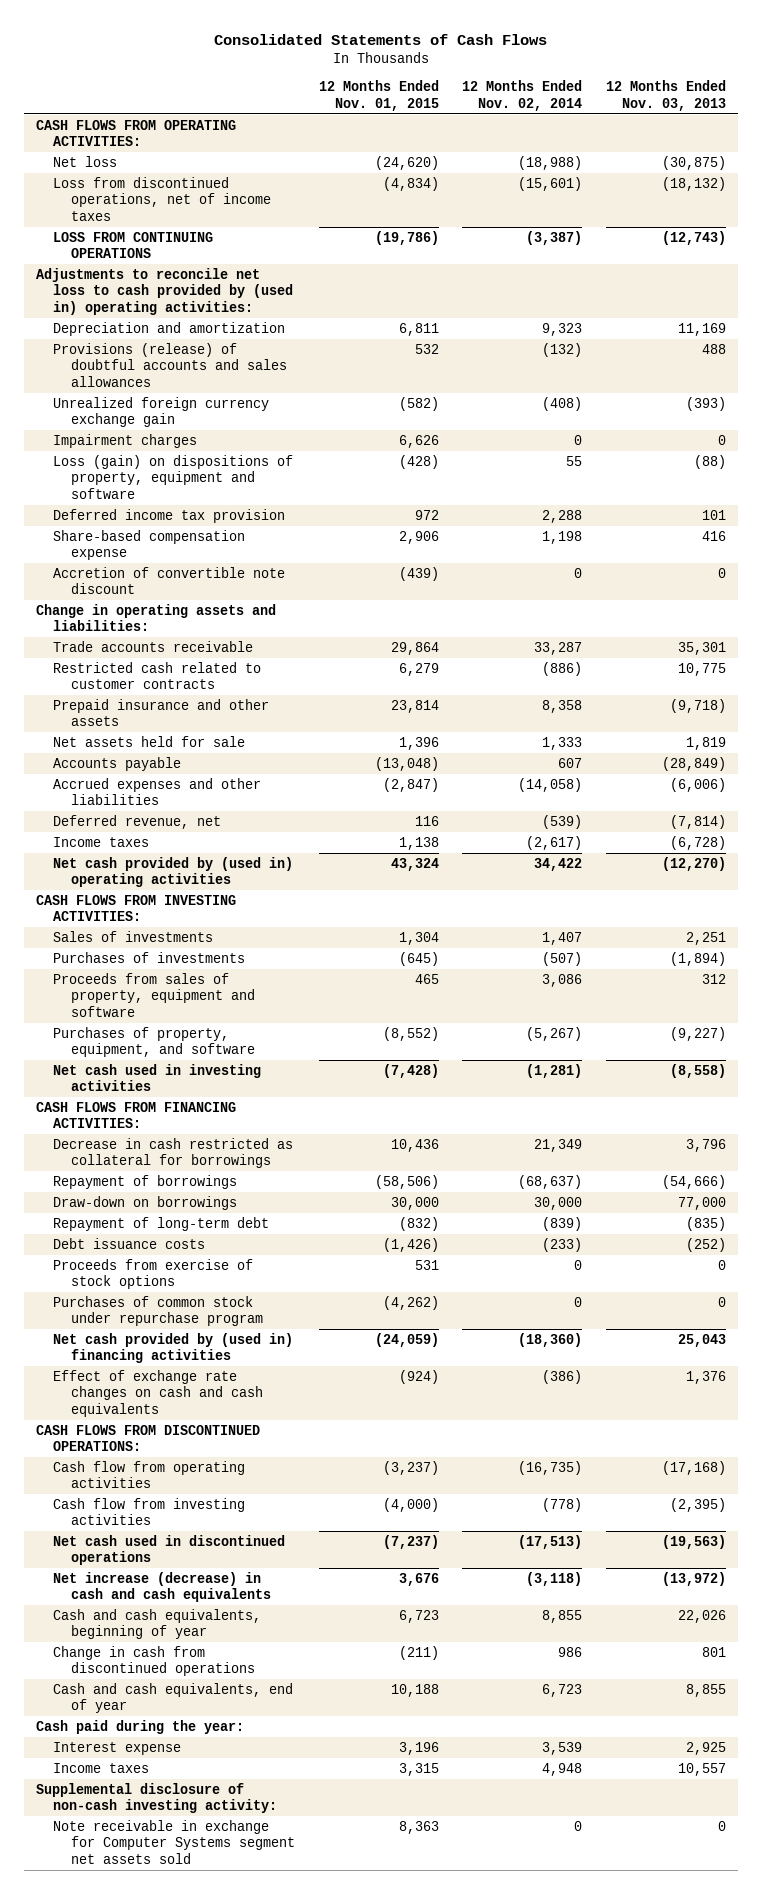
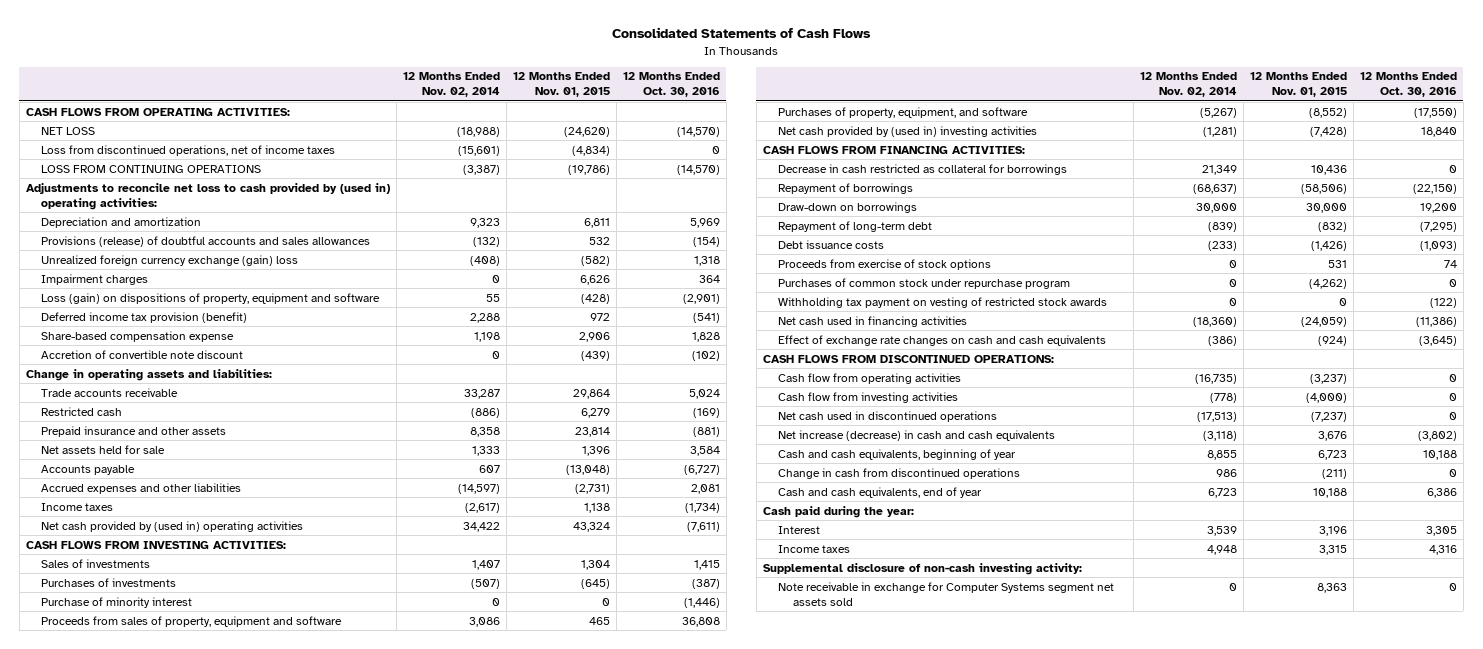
- | 12 Months Ended Nov. 01, 2015 | 12 Months Ended Nov. 02, 2014 | 12 Months Ended Nov. 03, 2013
+ | 12 Months Ended Nov. 02, 2014 | 12 Months Ended Nov. 01, 2015 | 12 Months Ended Oct. 30, 2016
- Net loss | (24,620) | (18,988) | (30,875)
+ NET LOSS | (18,988) | (24,620) | (14,570)
- Unrealized foreign currency exchange gain | (582) | (408) | (393)
+ Unrealized foreign currency exchange (gain) loss | (408) | (582) | 1,318
- Deferred income tax provision | 972 | 2,288 | 101
+ Deferred income tax provision (benefit) | 2,288 | 972 | (541)
- Restricted cash related to customer contracts | 6,279 | (886) | 10,775
+ Restricted cash | (886) | 6,279 | (169)
- Accrued expenses and other liabilities | (2,847) | (14,058) | (6,006)
- Deferred revenue, net | 116 | (539) | (7,814)
+ Accrued expenses and other liabilities | (14,597) | (2,731) | 2,081
+ Purchase of minority interest | 0 | 0 | (1,446)
- Net cash used in investing activities | (7,428) | (1,281) | (8,558)
+ Net cash provided by (used in) investing activities | (1,281) | (7,428) | 18,840
- Net cash provided by (used in) financing activities | (24,059) | (18,360) | 25,043
+ Withholding tax payment on vesting of restricted stock awards | 0 | 0 | (122)
+ Net cash used in financing activities | (18,360) | (24,059) | (11,386)
- Interest expense | 3,196 | 3,539 | 2,925
+ Interest | 3,539 | 3,196 | 3,305

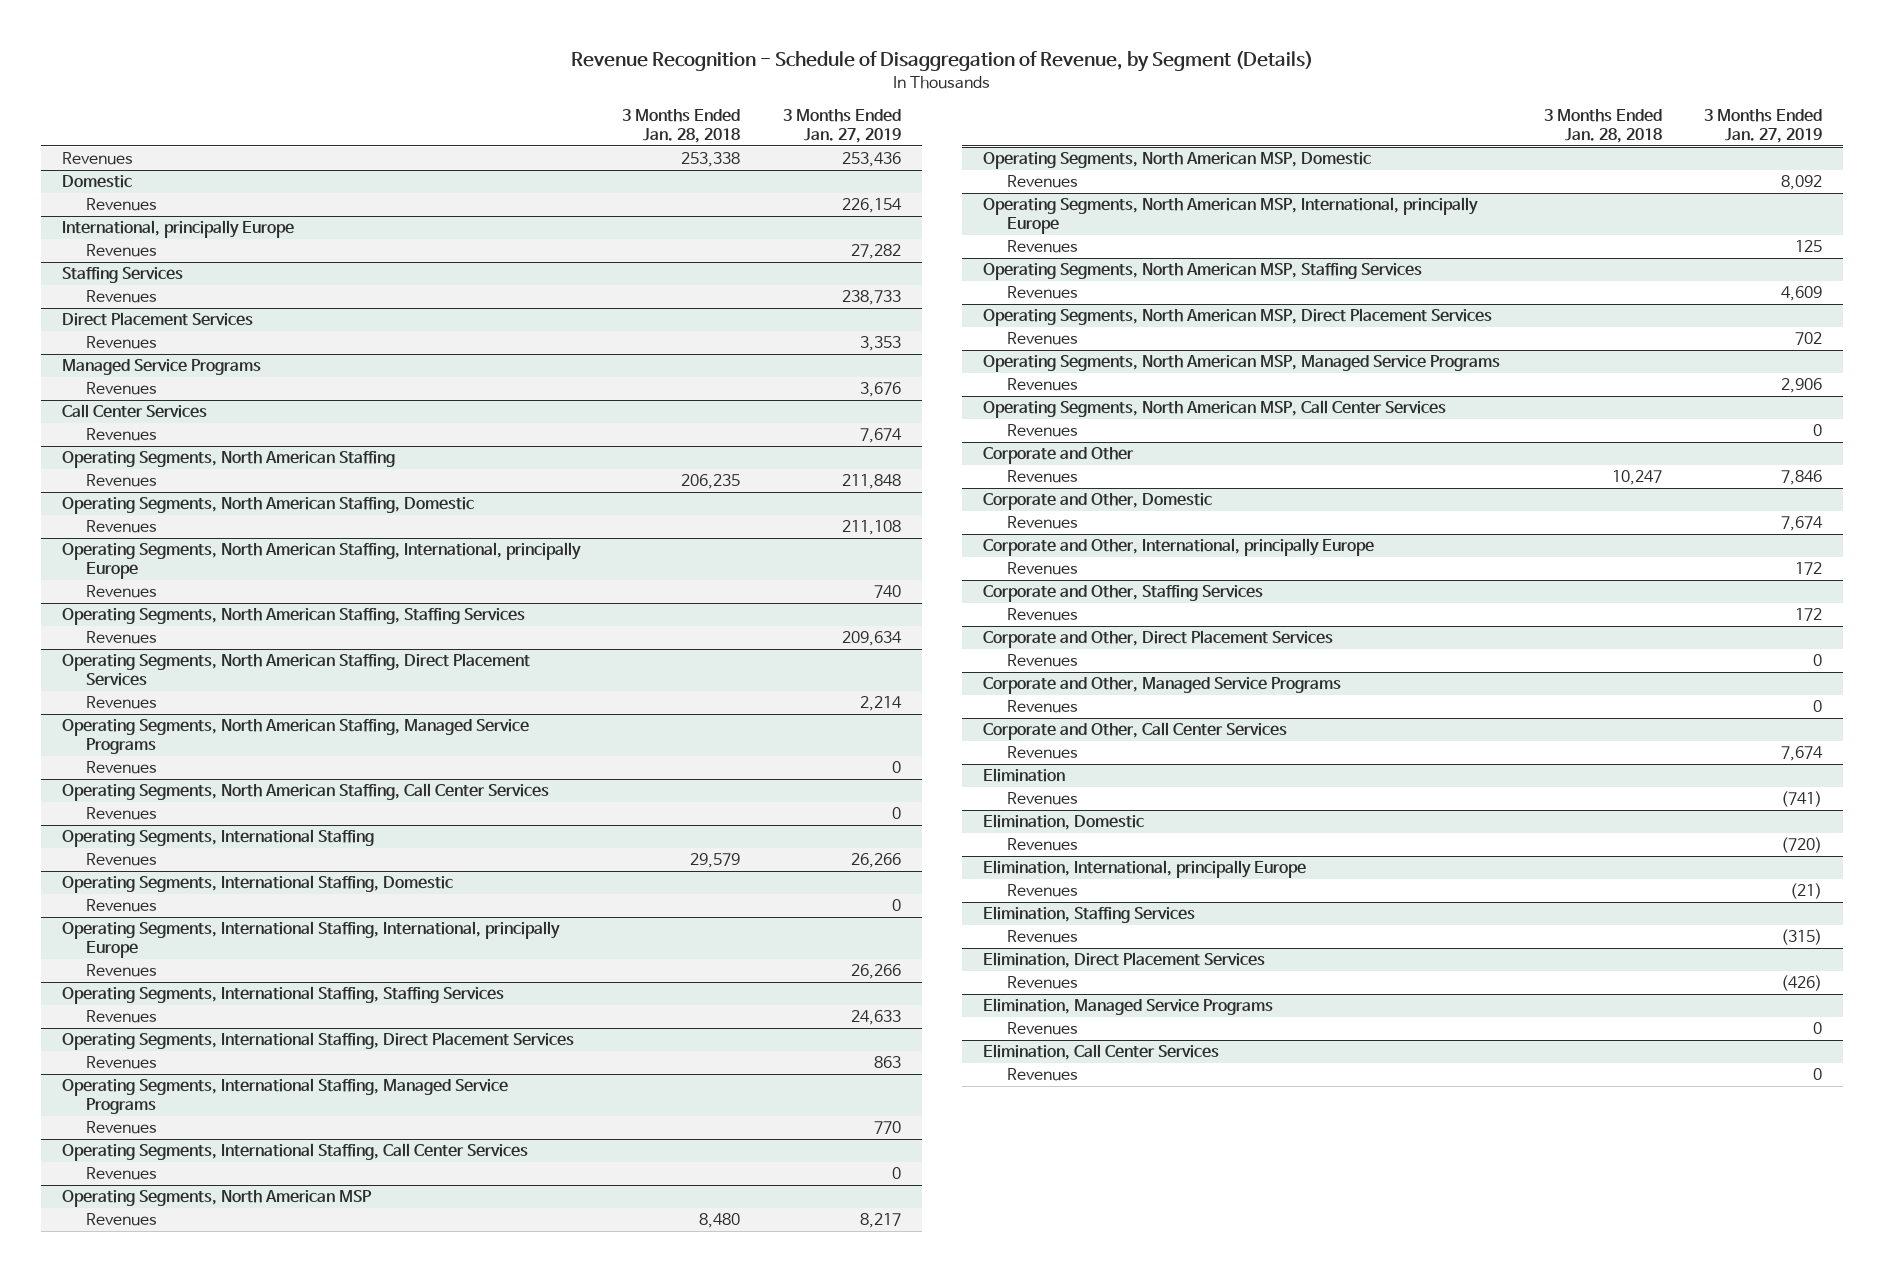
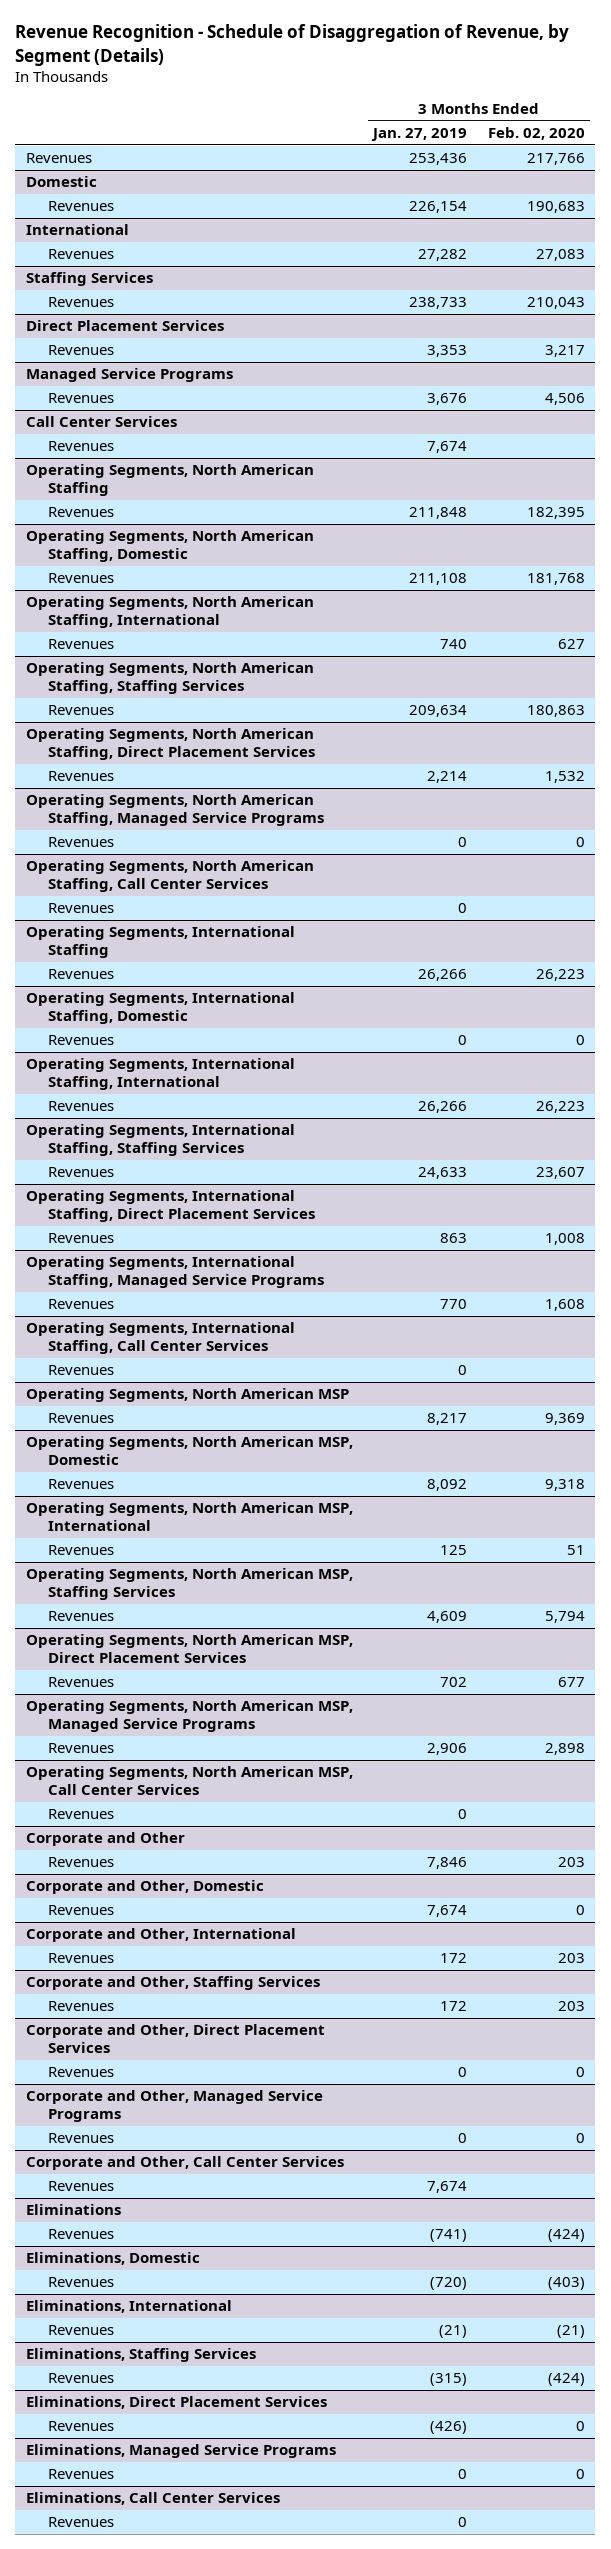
- | 3 Months Ended Jan. 28, 2018 | 3 Months Ended Jan. 27, 2019
+ | 3 Months Ended Jan. 27, 2019 | 3 Months Ended Feb. 02, 2020
- International, principally Europe
+ International
- Operating Segments, North American Staffing, International, principally Europe
+ Operating Segments, North American Staffing, International
- Operating Segments, International Staffing, International, principally Europe
+ Operating Segments, International Staffing, International
- Operating Segments, North American MSP, International, principally Europe
+ Operating Segments, North American MSP, International
- Corporate and Other, International, principally Europe
+ Corporate and Other, International
- Elimination
+ Eliminations
- Elimination, Domestic
+ Eliminations, Domestic
- Elimination, International, principally Europe
+ Eliminations, International
- Elimination, Staffing Services
+ Eliminations, Staffing Services
- Elimination, Direct Placement Services
+ Eliminations, Direct Placement Services
- Elimination, Managed Service Programs
+ Eliminations, Managed Service Programs
- Elimination, Call Center Services
+ Eliminations, Call Center Services

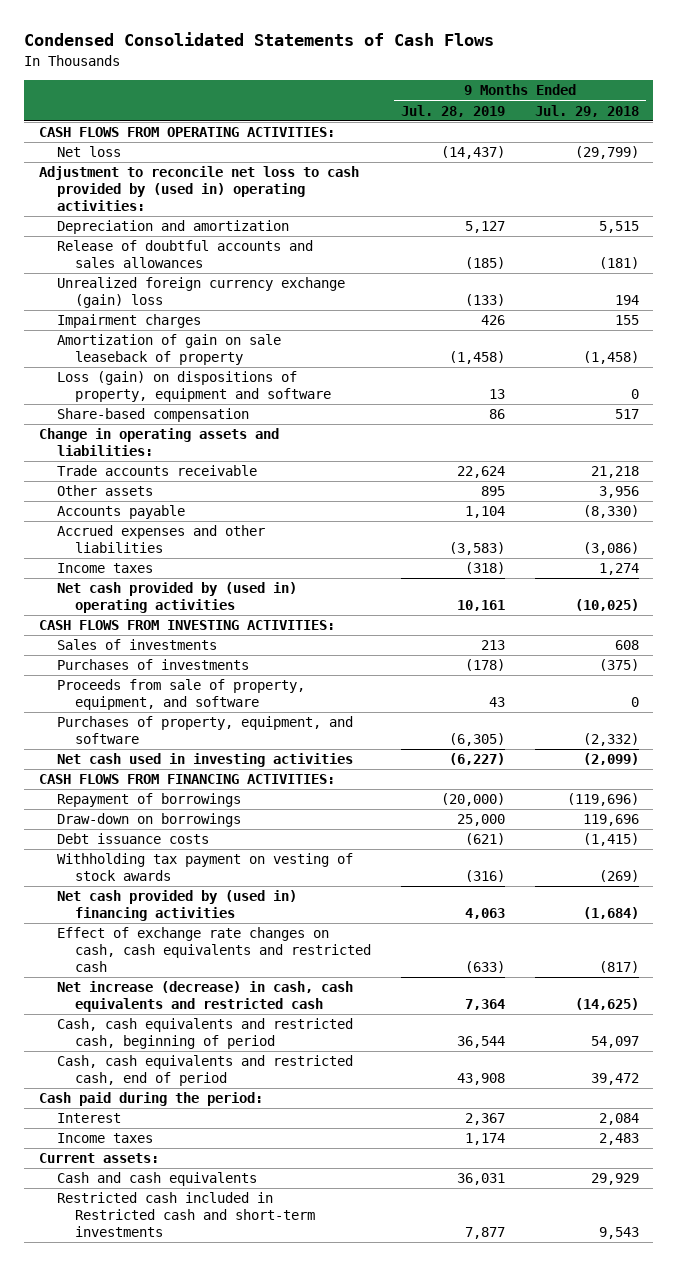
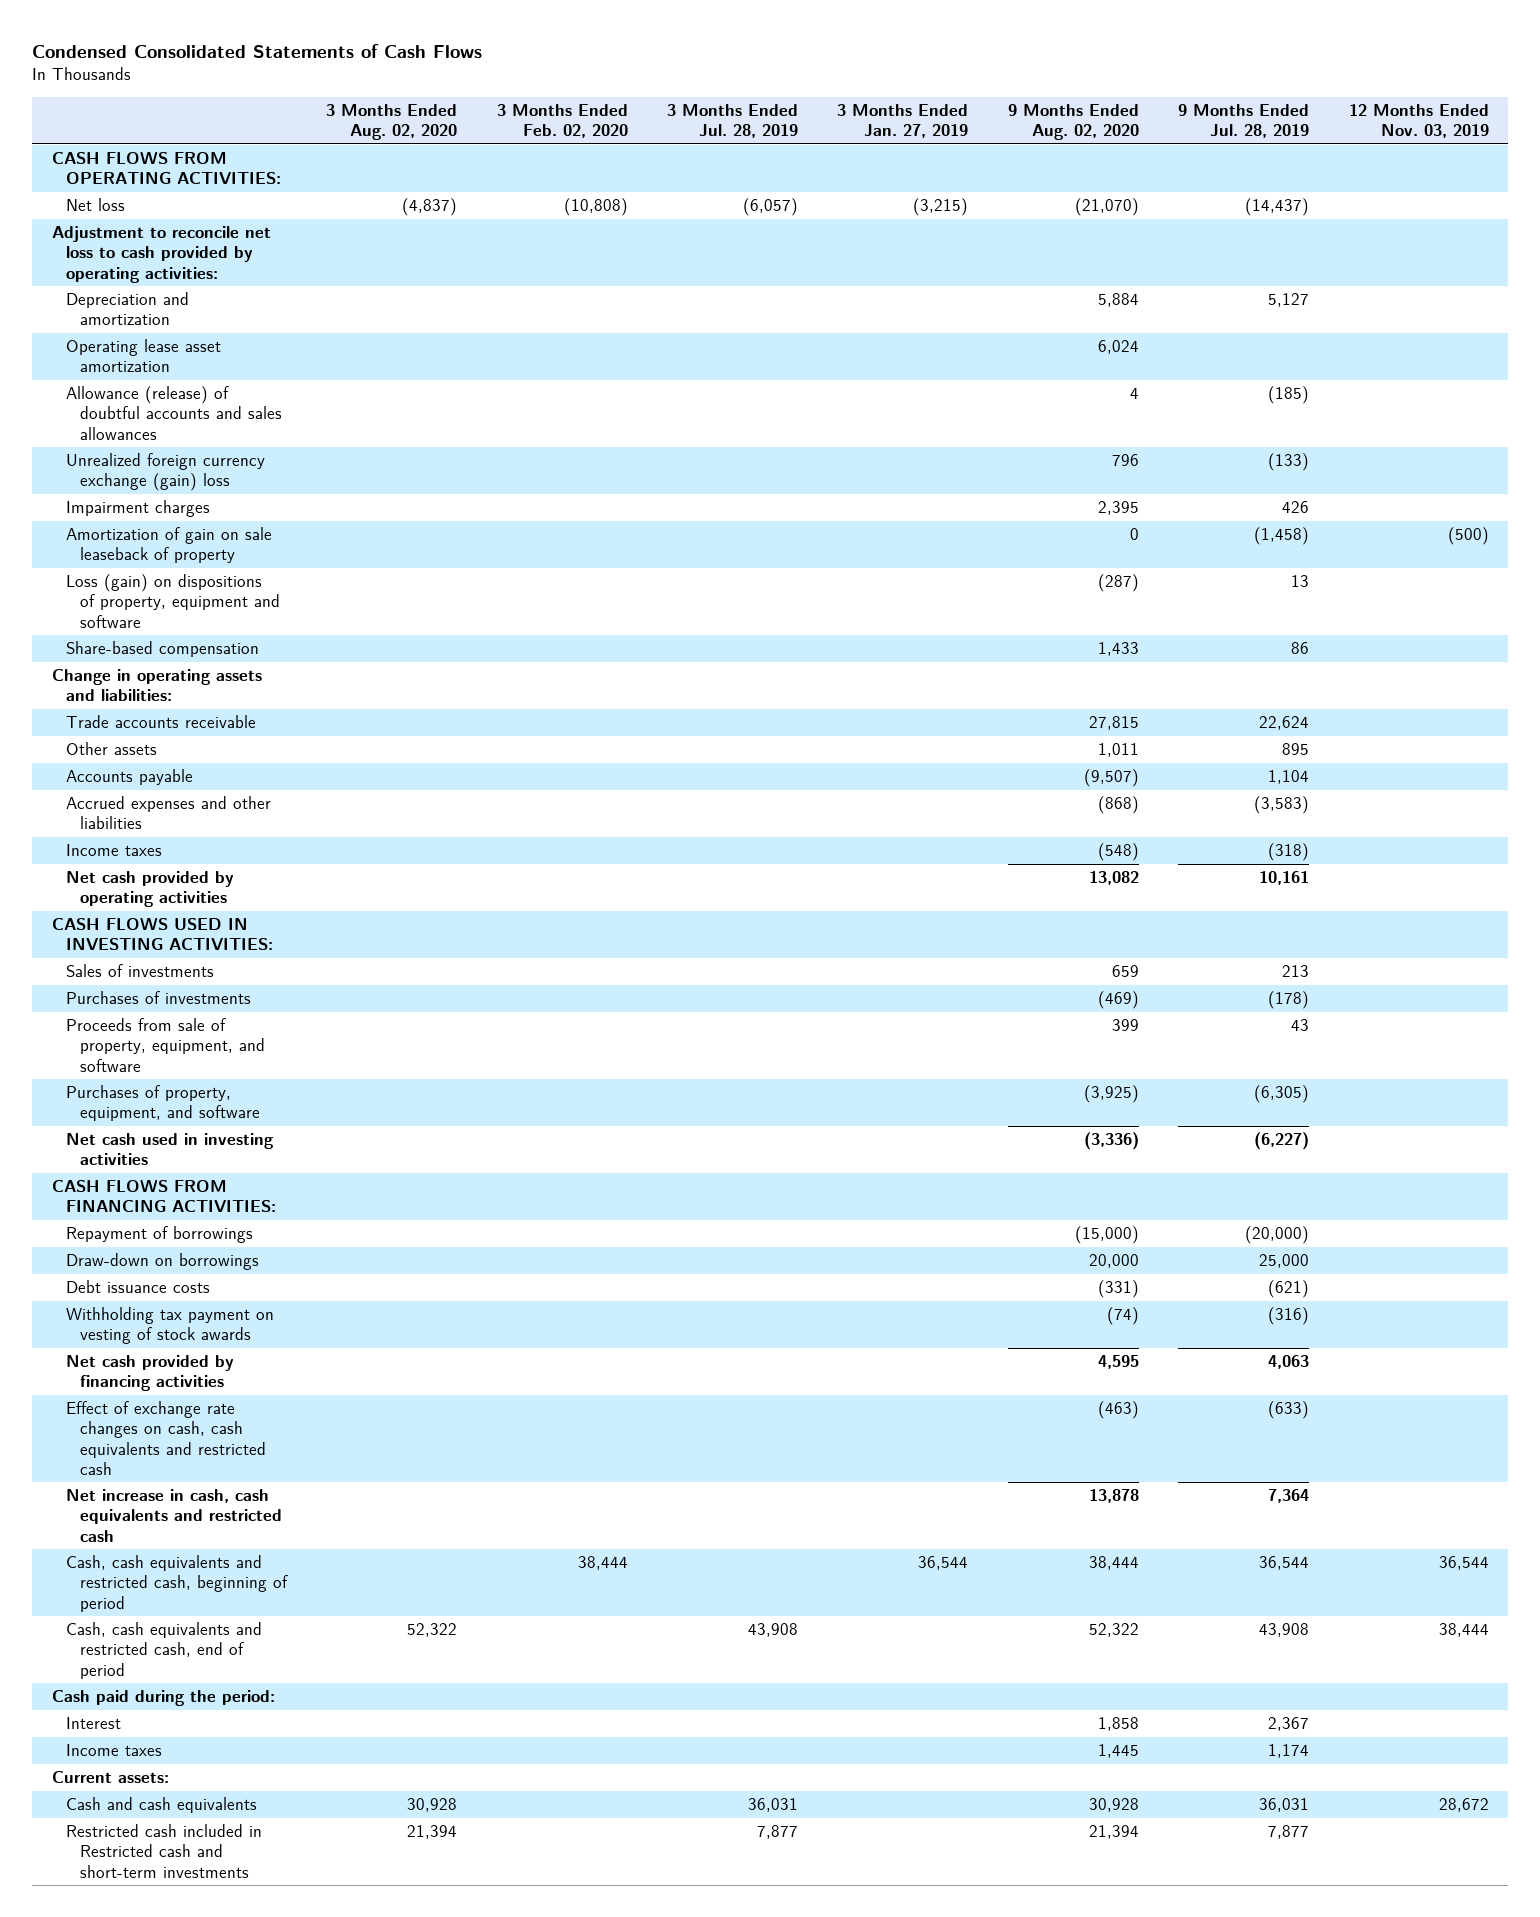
- | 9 Months Ended Jul. 28, 2019 | 9 Months Ended Jul. 29, 2018
+ | 3 Months Ended Aug. 02, 2020 | 3 Months Ended Feb. 02, 2020 | 3 Months Ended Jul. 28, 2019 | 3 Months Ended Jan. 27, 2019 | 9 Months Ended Aug. 02, 2020 | 9 Months Ended Jul. 28, 2019 | 12 Months Ended Nov. 03, 2019
- Adjustment to reconcile net loss to cash provided by (used in) operating activities:
+ Adjustment to reconcile net loss to cash provided by operating activities:
- Release of doubtful accounts and sales allowances | (185) | (181)
+ Operating lease asset amortization | | | | | 6,024 | |
+ Allowance (release) of doubtful accounts and sales allowances | | | | | 4 | (185) |
- Net cash provided by (used in) operating activities | 10,161 | (10,025)
- CASH FLOWS FROM INVESTING ACTIVITIES:
+ Net cash provided by operating activities | | | | | 13,082 | 10,161 |
+ CASH FLOWS USED IN INVESTING ACTIVITIES:
- Net cash provided by (used in) financing activities | 4,063 | (1,684)
+ Net cash provided by financing activities | | | | | 4,595 | 4,063 |
- Net increase (decrease) in cash, cash equivalents and restricted cash | 7,364 | (14,625)
+ Net increase in cash, cash equivalents and restricted cash | | | | | 13,878 | 7,364 |

